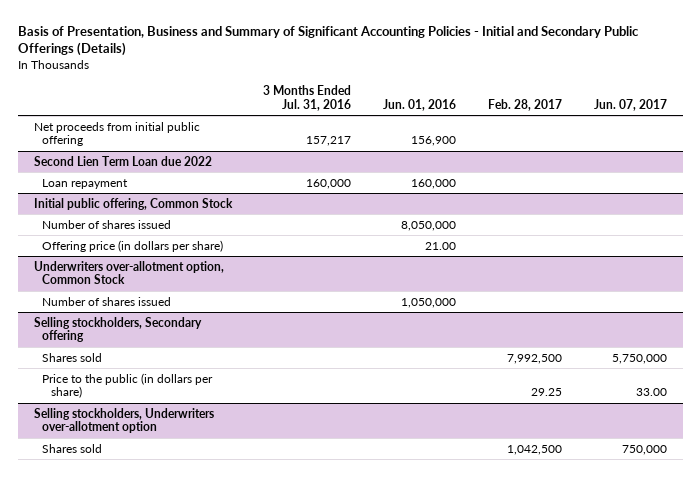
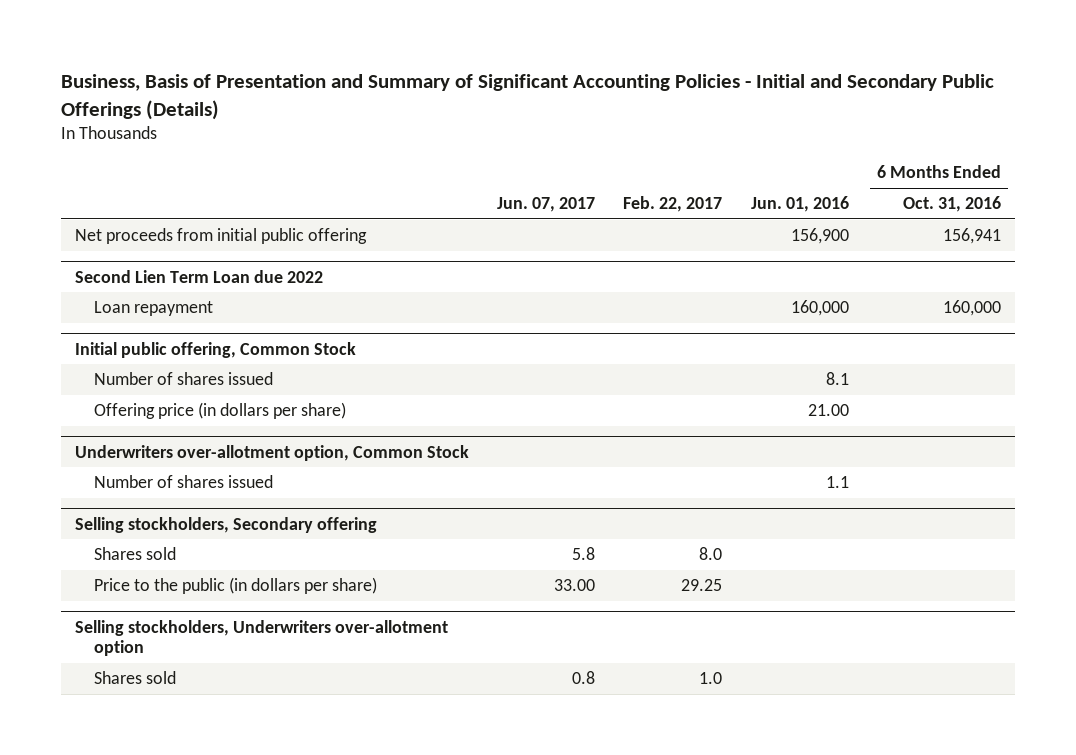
- Basis of Presentation, Business and Summary of Significant Accounting Policies - Initial and Secondary Public Offerings (Details)
+ Business, Basis of Presentation and Summary of Significant Accounting Policies - Initial and Secondary Public Offerings (Details)
- | 3 Months Ended Jul. 31, 2016 | Jun. 01, 2016 | Feb. 28, 2017 | Jun. 07, 2017
+ | Jun. 07, 2017 | Feb. 22, 2017 | Jun. 01, 2016 | 6 Months Ended Oct. 31, 2016
@ Initial public offering, Common Stock
- Number of shares issued | | 8,050,000 | |
+ Number of shares issued | | | 8.1 |
@ Underwriters over-allotment option, Common Stock
- Number of shares issued | | 1,050,000 | |
+ Number of shares issued | | | 1.1 |
@ Selling stockholders, Secondary offering
- Shares sold | | | 7,992,500 | 5,750,000
+ Shares sold | 5.8 | 8.0 | |
@ Selling stockholders, Underwriters over-allotment option
- Shares sold | | | 1,042,500 | 750,000
+ Shares sold | 0.8 | 1.0 | |

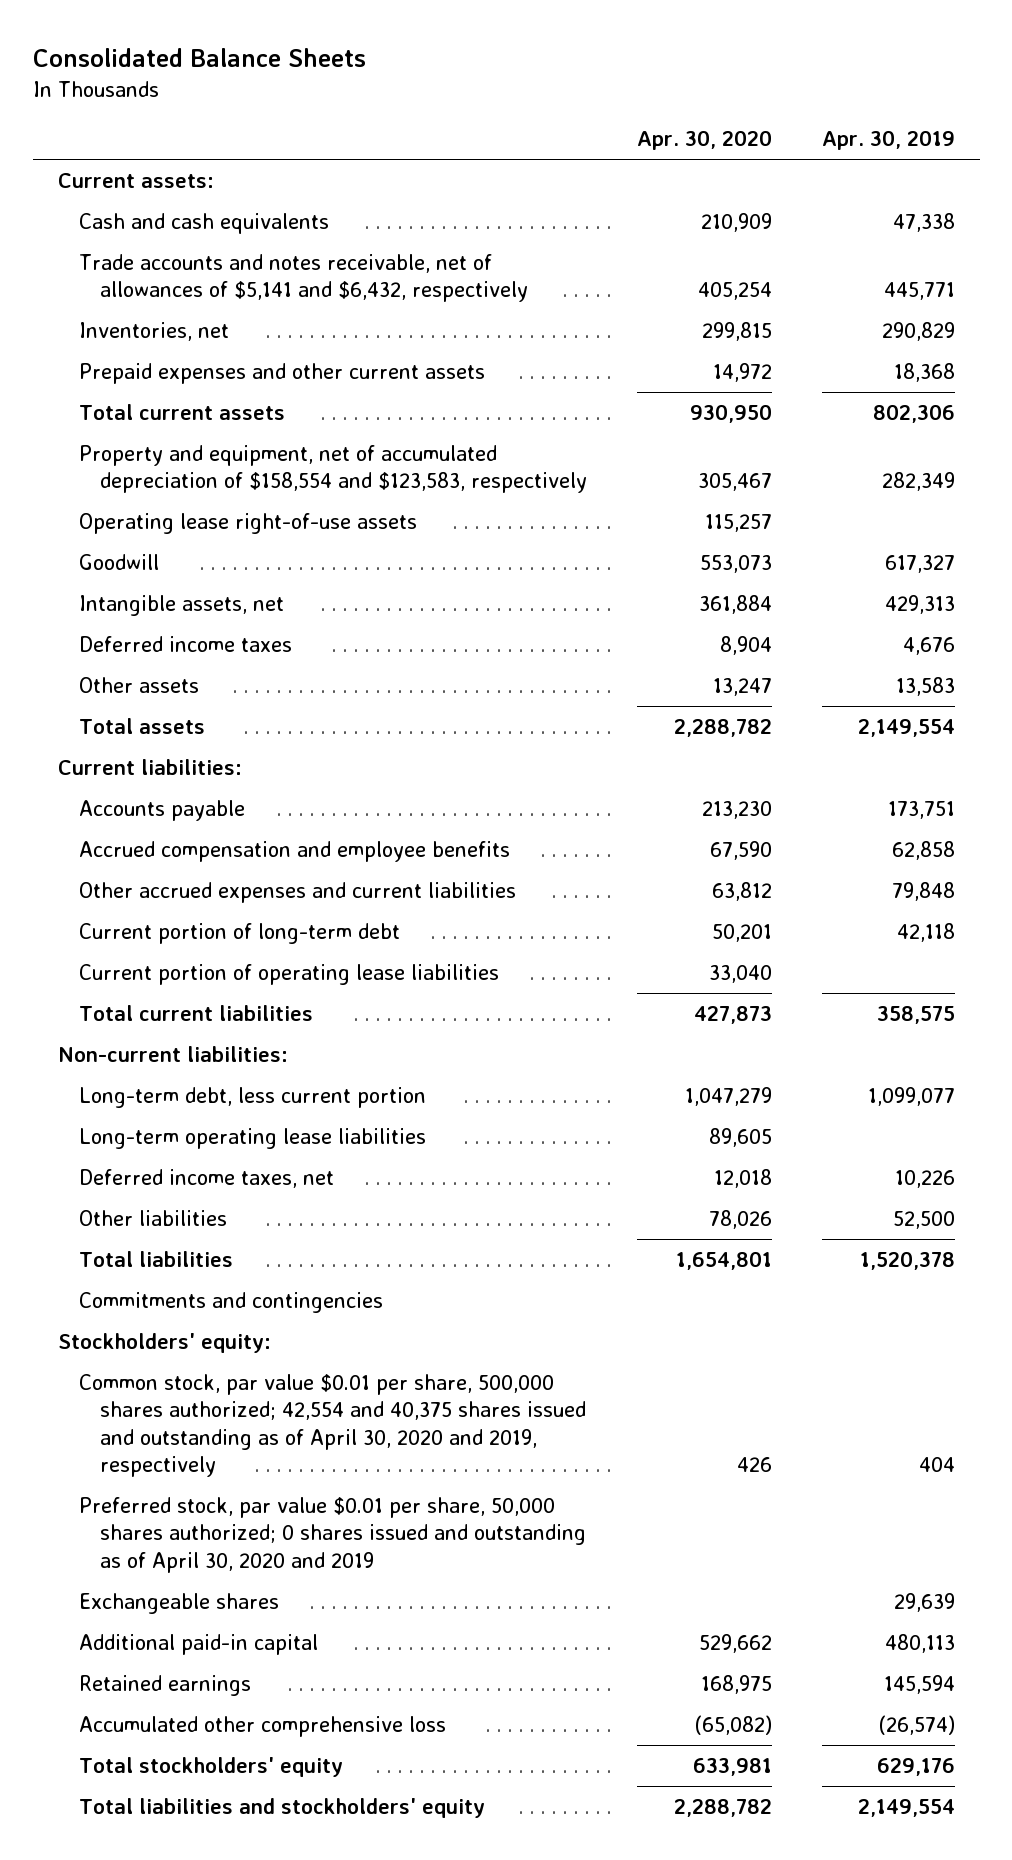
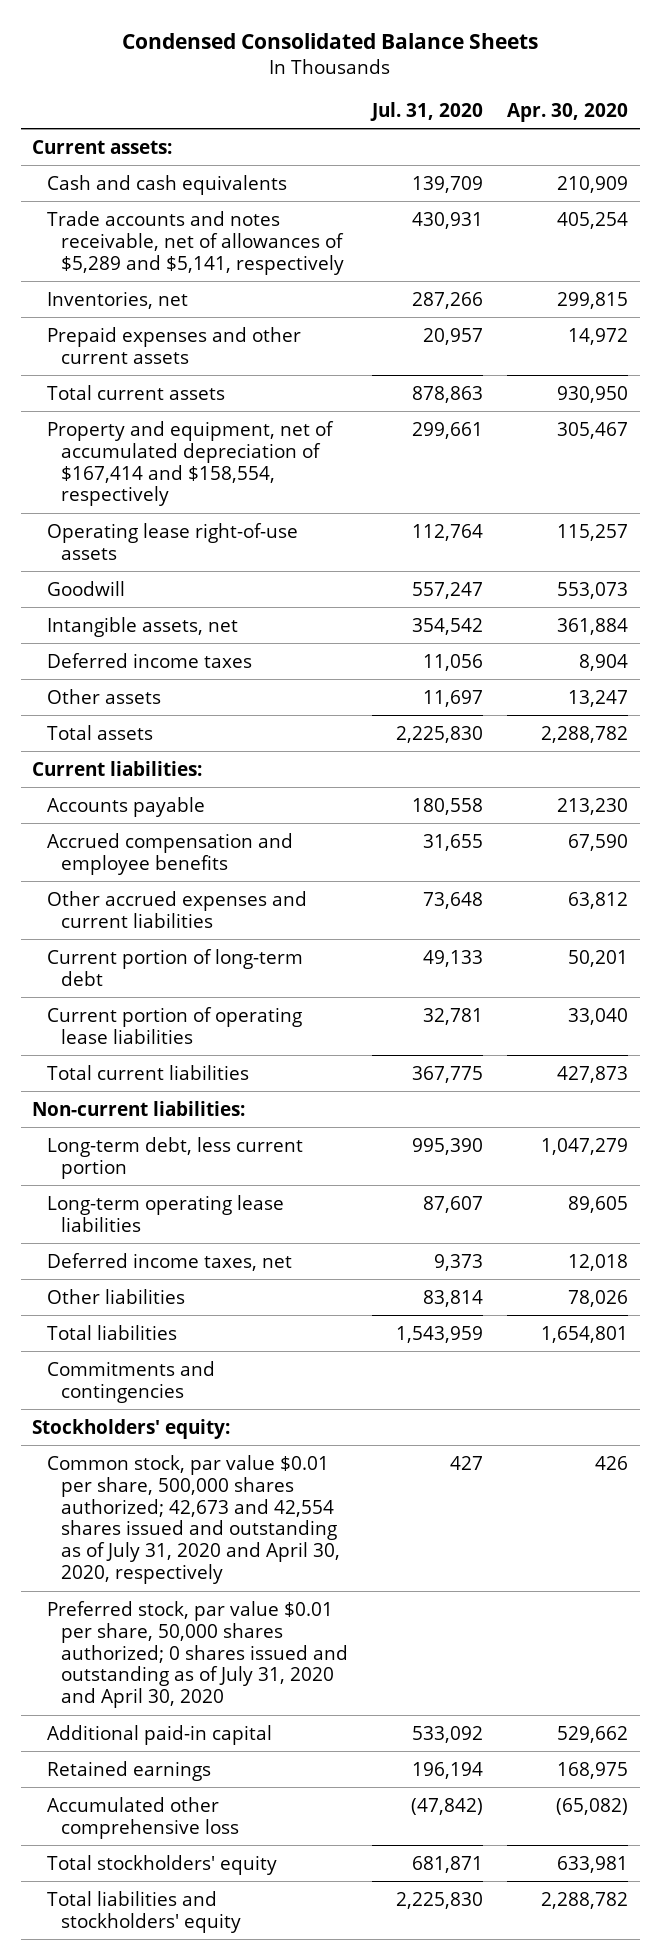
- Consolidated Balance Sheets
+ Condensed Consolidated Balance Sheets
- | Apr. 30, 2020 | Apr. 30, 2019
+ | Jul. 31, 2020 | Apr. 30, 2020
- Trade accounts and notes receivable, net of allowances of $5,141 and $6,432, respectively | 405,254 | 445,771
+ Trade accounts and notes receivable, net of allowances of $5,289 and $5,141, respectively | 430,931 | 405,254
- Property and equipment, net of accumulated depreciation of $158,554 and $123,583, respectively | 305,467 | 282,349
+ Property and equipment, net of accumulated depreciation of $167,414 and $158,554, respectively | 299,661 | 305,467
- Common stock, par value $0.01 per share, 500,000 shares authorized; 42,554 and 40,375 shares issued and outstanding as of April 30, 2020 and 2019, respectively | 426 | 404
- Preferred stock, par value $0.01 per share, 50,000 shares authorized; 0 shares issued and outstanding as of April 30, 2020 and 2019
- Exchangeable shares | | 29,639
+ Common stock, par value $0.01 per share, 500,000 shares authorized; 42,673 and 42,554 shares issued and outstanding as of July 31, 2020 and April 30, 2020, respectively | 427 | 426
+ Preferred stock, par value $0.01 per share, 50,000 shares authorized; 0 shares issued and outstanding as of July 31, 2020 and April 30, 2020

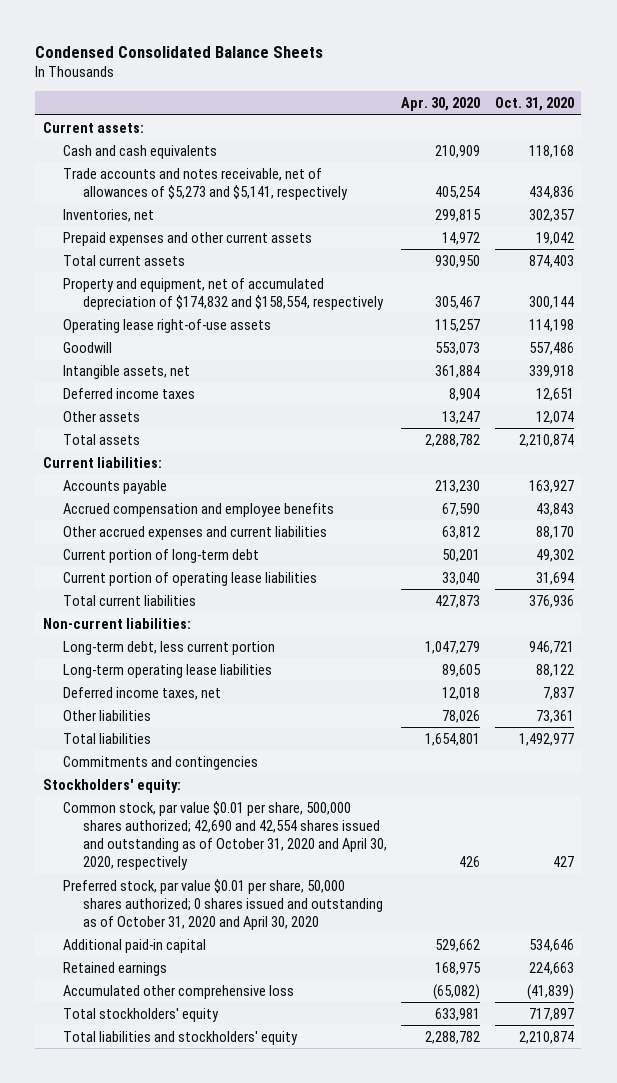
- | Jul. 31, 2020 | Apr. 30, 2020
+ | Apr. 30, 2020 | Oct. 31, 2020
- Trade accounts and notes receivable, net of allowances of $5,289 and $5,141, respectively | 430,931 | 405,254
+ Trade accounts and notes receivable, net of allowances of $5,273 and $5,141, respectively | 405,254 | 434,836
- Property and equipment, net of accumulated depreciation of $167,414 and $158,554, respectively | 299,661 | 305,467
+ Property and equipment, net of accumulated depreciation of $174,832 and $158,554, respectively | 305,467 | 300,144
- Common stock, par value $0.01 per share, 500,000 shares authorized; 42,673 and 42,554 shares issued and outstanding as of July 31, 2020 and April 30, 2020, respectively | 427 | 426
- Preferred stock, par value $0.01 per share, 50,000 shares authorized; 0 shares issued and outstanding as of July 31, 2020 and April 30, 2020
+ Common stock, par value $0.01 per share, 500,000 shares authorized; 42,690 and 42,554 shares issued and outstanding as of October 31, 2020 and April 30, 2020, respectively | 426 | 427
+ Preferred stock, par value $0.01 per share, 50,000 shares authorized; 0 shares issued and outstanding as of October 31, 2020 and April 30, 2020

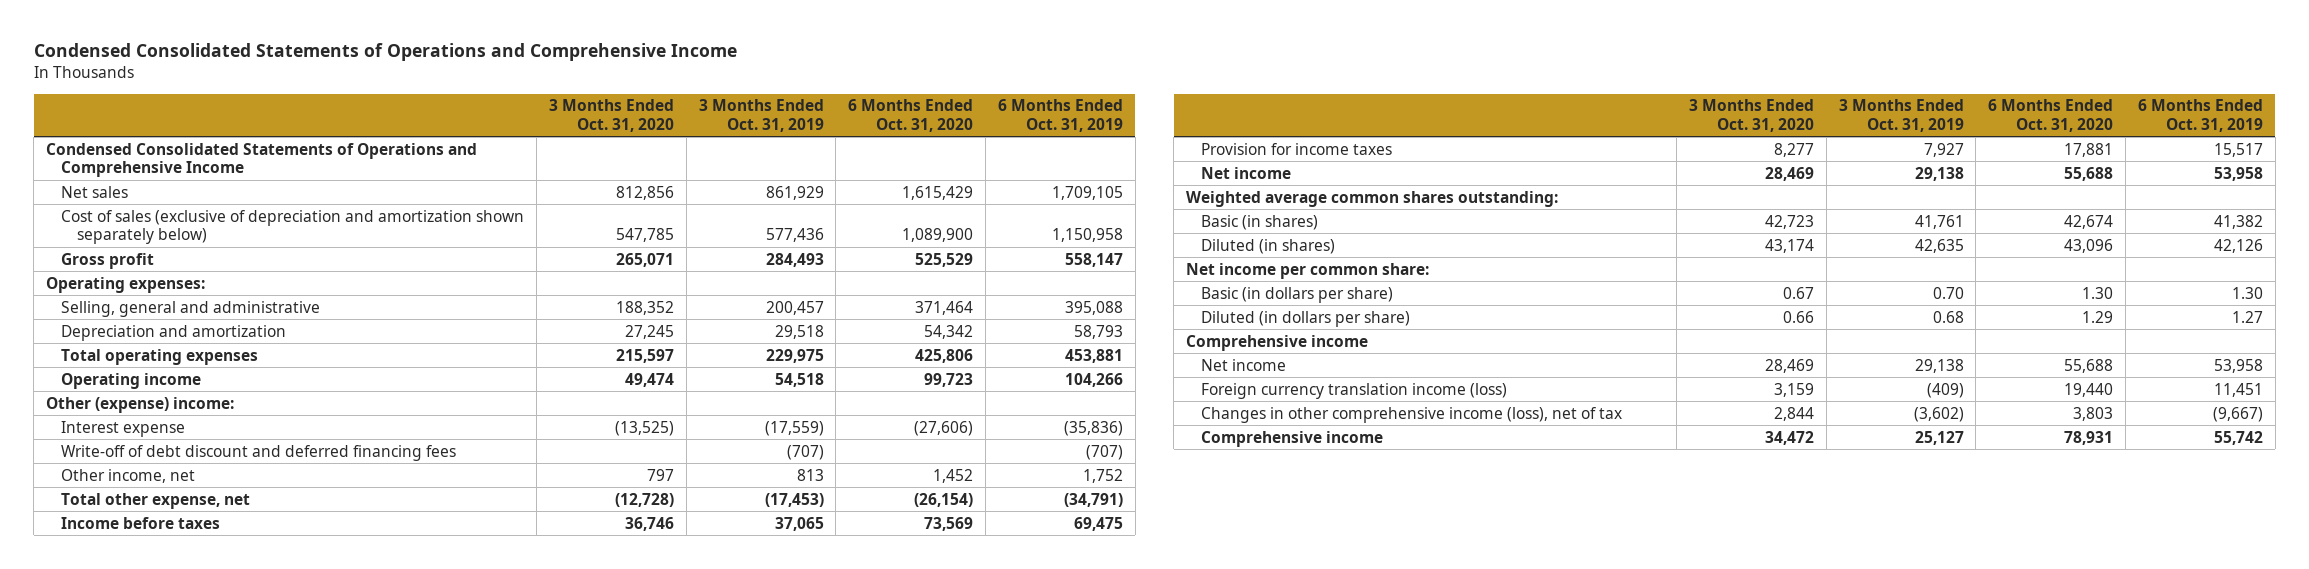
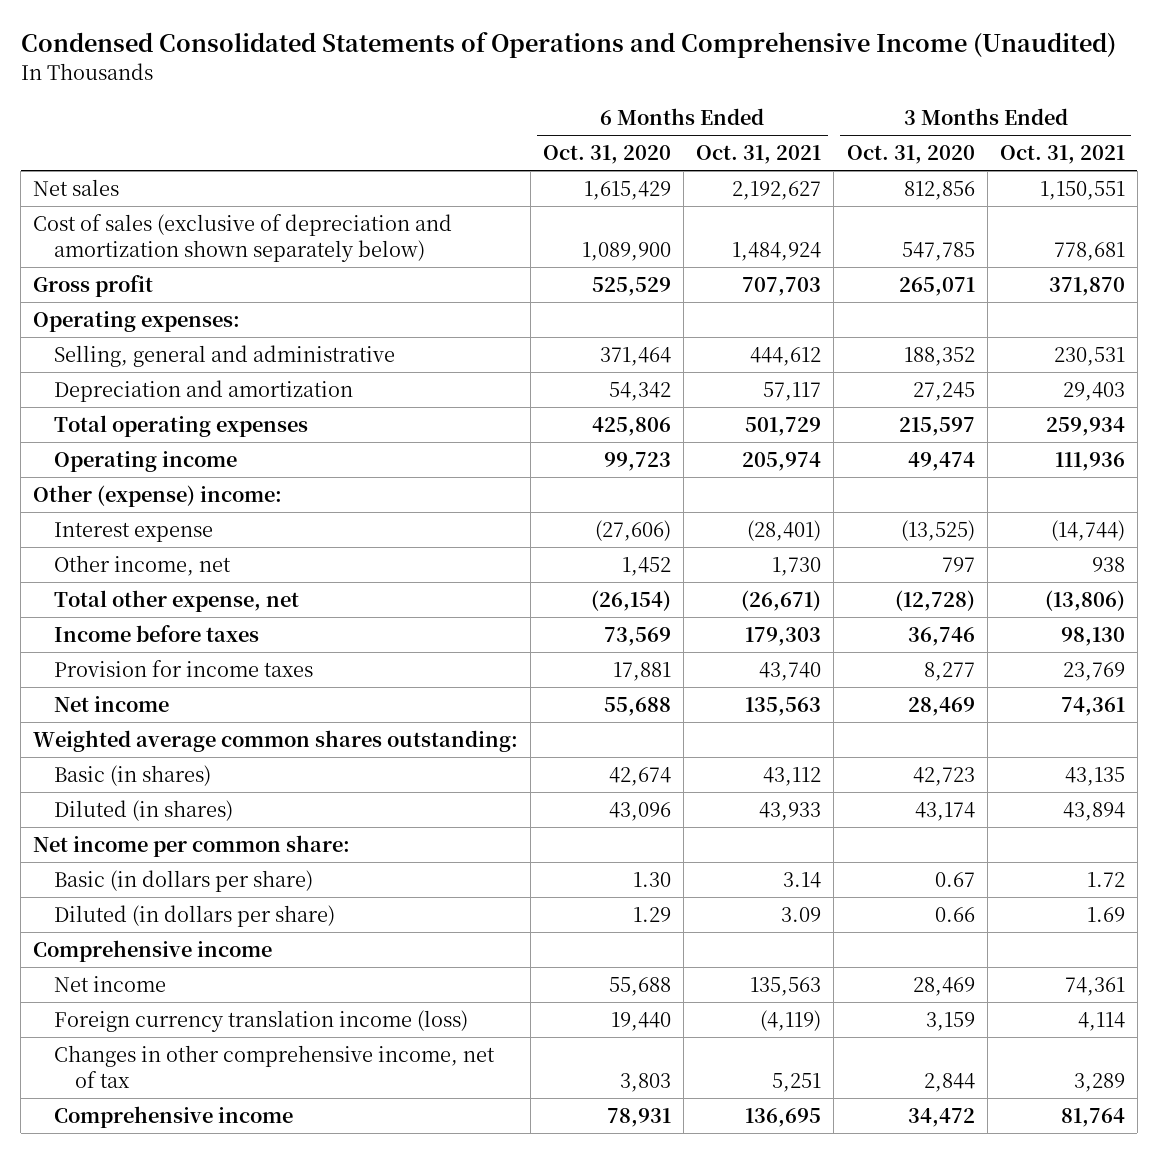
- Condensed Consolidated Statements of Operations and Comprehensive Income
+ Condensed Consolidated Statements of Operations and Comprehensive Income (Unaudited)
- | 3 Months Ended Oct. 31, 2020 | 3 Months Ended Oct. 31, 2019 | 6 Months Ended Oct. 31, 2020 | 6 Months Ended Oct. 31, 2019
+ | 6 Months Ended Oct. 31, 2020 | 6 Months Ended Oct. 31, 2021 | 3 Months Ended Oct. 31, 2020 | 3 Months Ended Oct. 31, 2021
- Condensed Consolidated Statements of Operations and Comprehensive Income
- Write-off of debt discount and deferred financing fees | | (707) | | (707)
- Changes in other comprehensive income (loss), net of tax | 2,844 | (3,602) | 3,803 | (9,667)
+ Changes in other comprehensive income, net of tax | 3,803 | 5,251 | 2,844 | 3,289

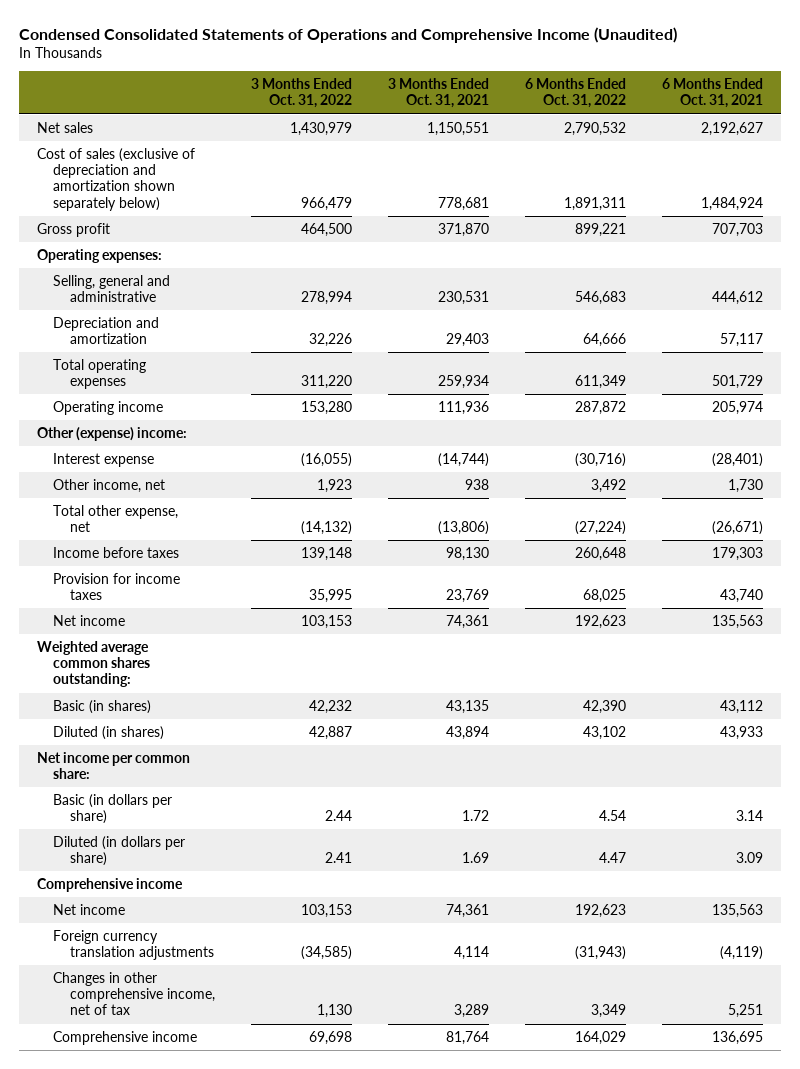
- | 6 Months Ended Oct. 31, 2020 | 6 Months Ended Oct. 31, 2021 | 3 Months Ended Oct. 31, 2020 | 3 Months Ended Oct. 31, 2021
+ | 3 Months Ended Oct. 31, 2022 | 3 Months Ended Oct. 31, 2021 | 6 Months Ended Oct. 31, 2022 | 6 Months Ended Oct. 31, 2021
- Foreign currency translation income (loss) | 19,440 | (4,119) | 3,159 | 4,114
+ Foreign currency translation adjustments | (34,585) | 4,114 | (31,943) | (4,119)

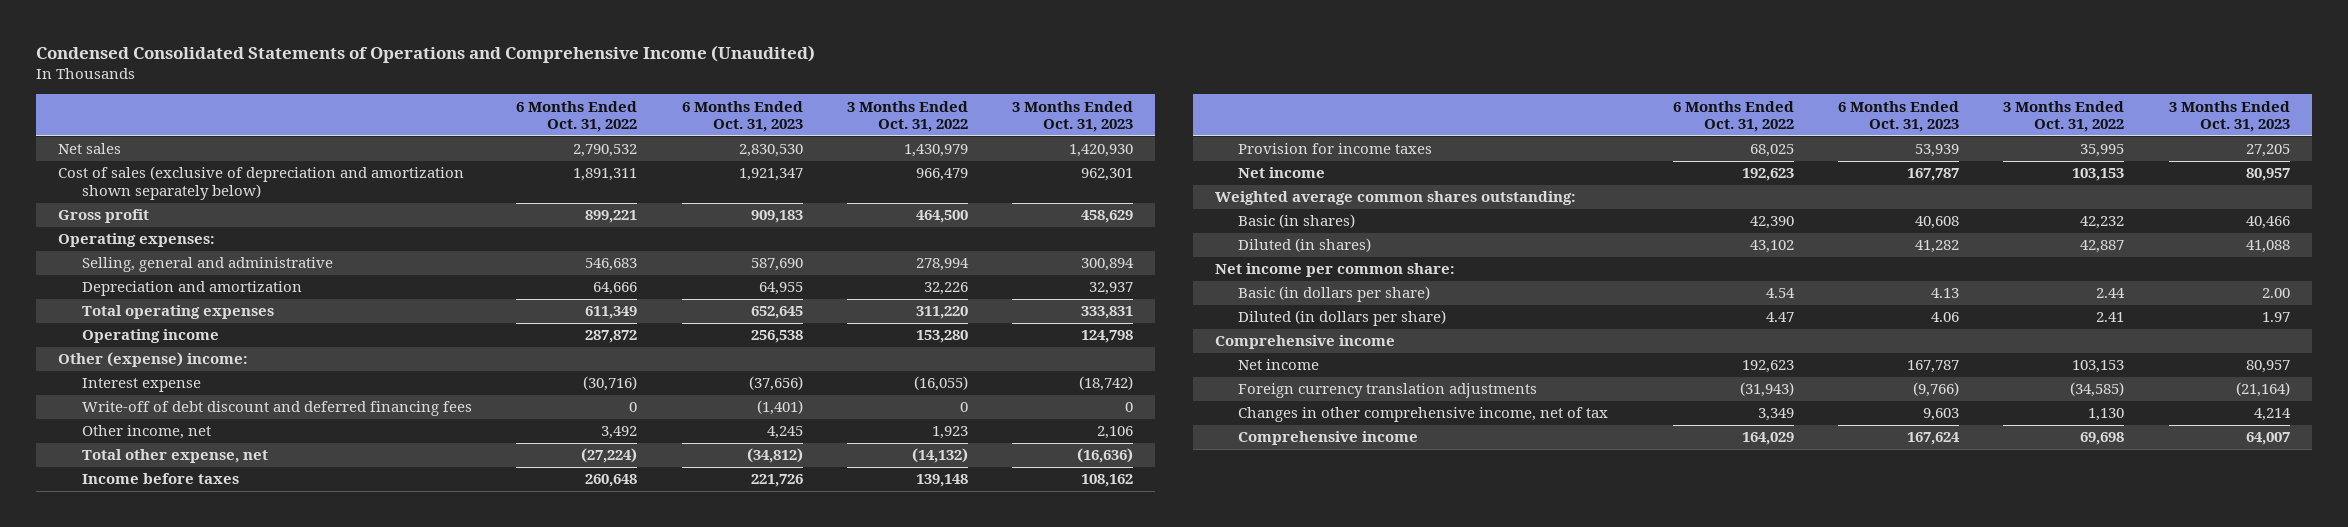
- | 3 Months Ended Oct. 31, 2022 | 3 Months Ended Oct. 31, 2021 | 6 Months Ended Oct. 31, 2022 | 6 Months Ended Oct. 31, 2021
+ | 6 Months Ended Oct. 31, 2022 | 6 Months Ended Oct. 31, 2023 | 3 Months Ended Oct. 31, 2022 | 3 Months Ended Oct. 31, 2023
+ Write-off of debt discount and deferred financing fees | 0 | (1,401) | 0 | 0

